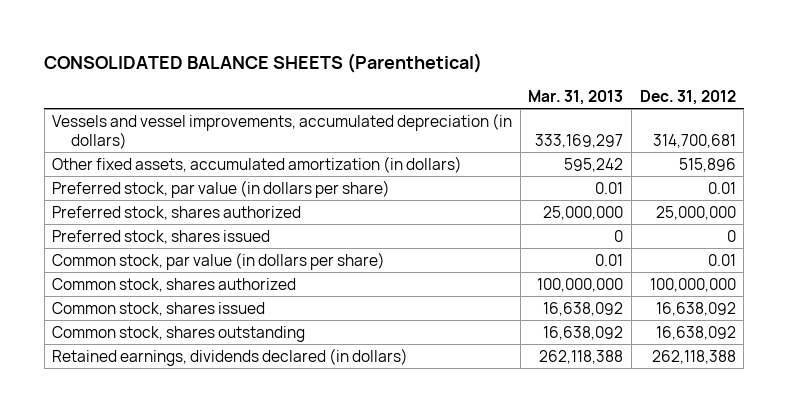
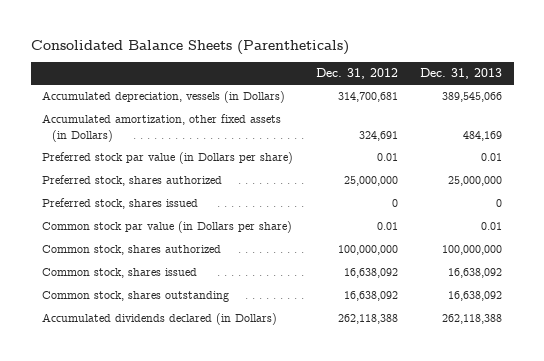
- CONSOLIDATED BALANCE SHEETS (Parenthetical)
+ Consolidated Balance Sheets (Parentheticals)
- | Mar. 31, 2013 | Dec. 31, 2012
+ | Dec. 31, 2012 | Dec. 31, 2013
- Vessels and vessel improvements, accumulated depreciation (in dollars) | 333,169,297 | 314,700,681
- Other fixed assets, accumulated amortization (in dollars) | 595,242 | 515,896
- Preferred stock, par value (in dollars per share) | 0.01 | 0.01
+ Accumulated depreciation, vessels (in Dollars) | 314,700,681 | 389,545,066
+ Accumulated amortization, other fixed assets (in Dollars) | 324,691 | 484,169
+ Preferred stock par value (in Dollars per share) | 0.01 | 0.01
- Common stock, par value (in dollars per share) | 0.01 | 0.01
+ Common stock par value (in Dollars per share) | 0.01 | 0.01
- Retained earnings, dividends declared (in dollars) | 262,118,388 | 262,118,388
+ Accumulated dividends declared (in Dollars) | 262,118,388 | 262,118,388

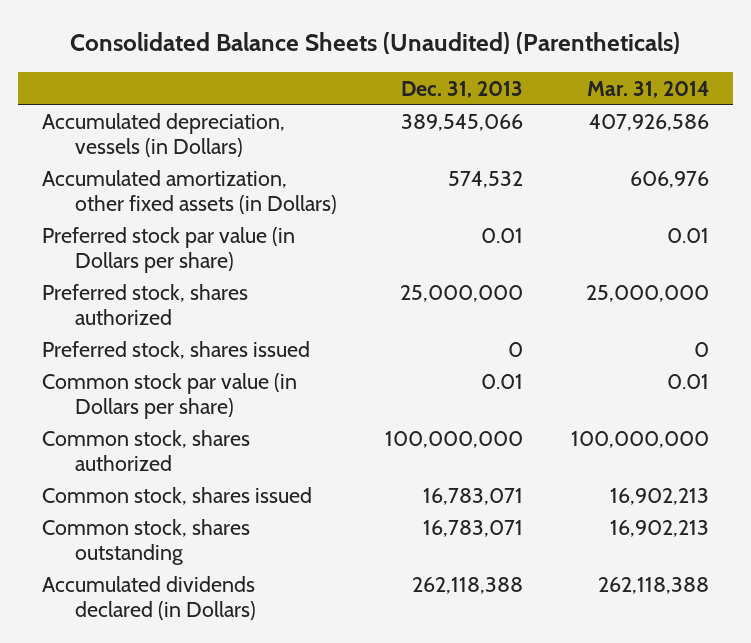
- Consolidated Balance Sheets (Parentheticals)
+ Consolidated Balance Sheets (Unaudited) (Parentheticals)
- | Dec. 31, 2012 | Dec. 31, 2013
+ | Dec. 31, 2013 | Mar. 31, 2014
- Accumulated amortization, other fixed assets (in Dollars) | 324,691 | 484,169
+ Accumulated amortization, other fixed assets (in Dollars) | 574,532 | 606,976
- Common stock, shares issued | 16,638,092 | 16,638,092
- Common stock, shares outstanding | 16,638,092 | 16,638,092
+ Common stock, shares issued | 16,783,071 | 16,902,213
+ Common stock, shares outstanding | 16,783,071 | 16,902,213

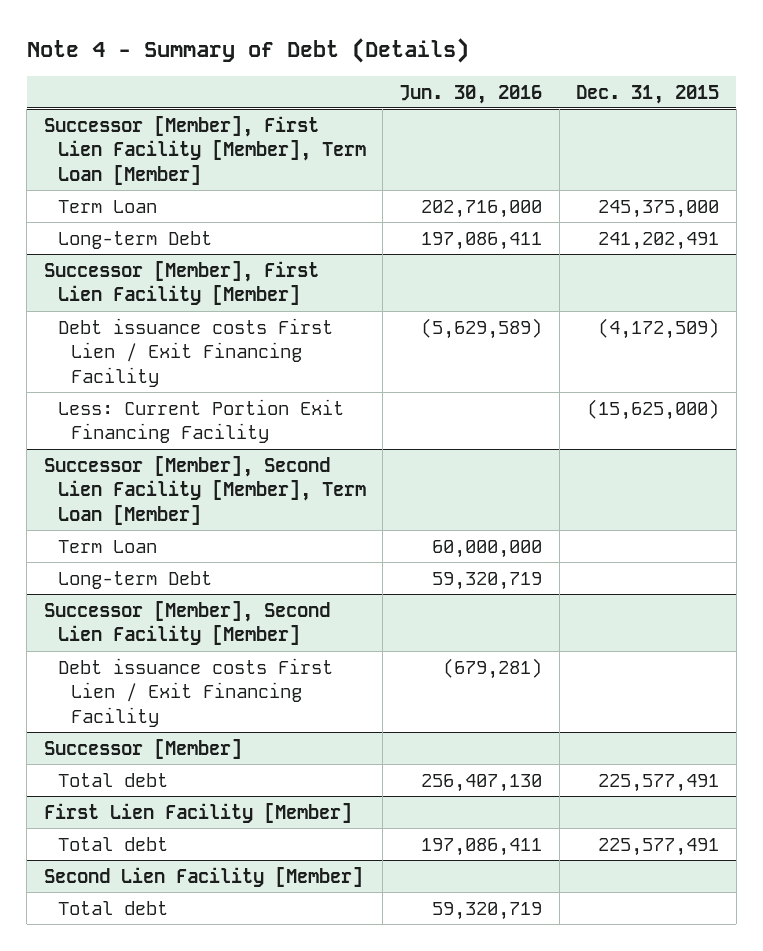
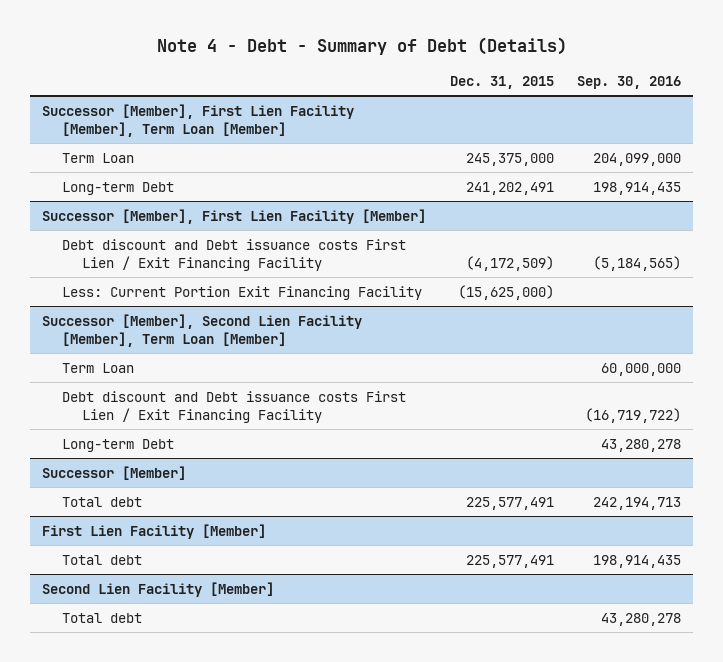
- Note 4 - Summary of Debt (Details)
+ Note 4 - Debt - Summary of Debt (Details)
- | Jun. 30, 2016 | Dec. 31, 2015
+ | Dec. 31, 2015 | Sep. 30, 2016
@ Successor [Member], First Lien Facility [Member]
- Debt issuance costs First Lien / Exit Financing Facility | (5,629,589) | (4,172,509)
+ Debt discount and Debt issuance costs First Lien / Exit Financing Facility | (4,172,509) | (5,184,565)
@ Successor [Member], Second Lien Facility [Member], Term Loan [Member]
+ Debt discount and Debt issuance costs First Lien / Exit Financing Facility | | (16,719,722)
- Successor [Member], Second Lien Facility [Member]
- Debt issuance costs First Lien / Exit Financing Facility | (679,281) |

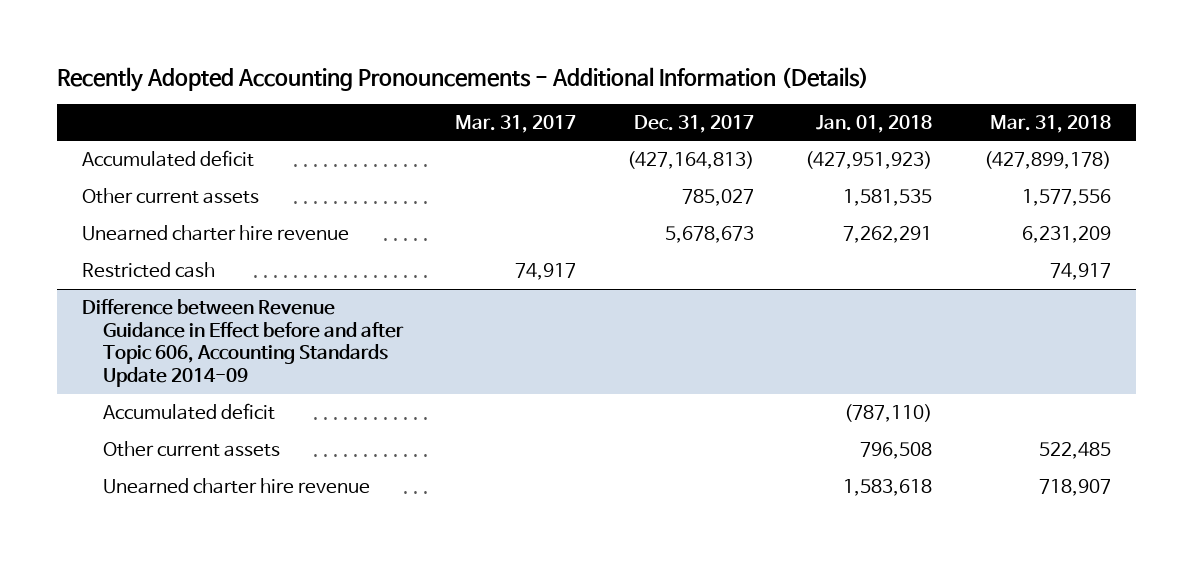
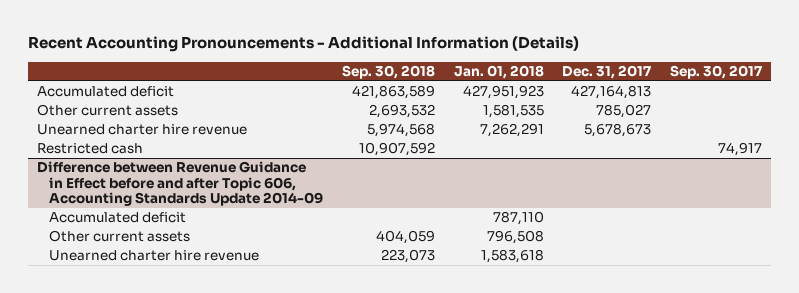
- Recently Adopted Accounting Pronouncements - Additional Information (Details)
+ Recent Accounting Pronouncements - Additional Information (Details)
- | Mar. 31, 2017 | Dec. 31, 2017 | Jan. 01, 2018 | Mar. 31, 2018
+ | Sep. 30, 2018 | Jan. 01, 2018 | Dec. 31, 2017 | Sep. 30, 2017
- Accumulated deficit | | (427,164,813) | (427,951,923) | (427,899,178)
+ Accumulated deficit | 421,863,589 | 427,951,923 | 427,164,813 |
@ Difference between Revenue Guidance in Effect before and after Topic 606, Accounting Standards Update 2014-09
- Accumulated deficit | | | (787,110) |
+ Accumulated deficit | | 787,110 | |

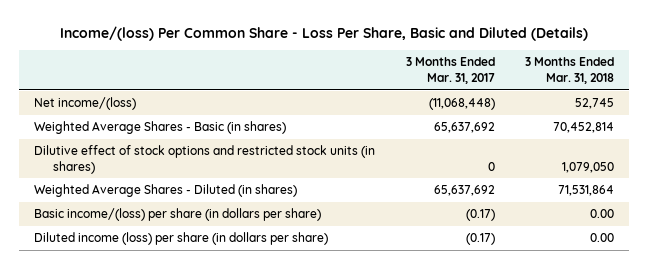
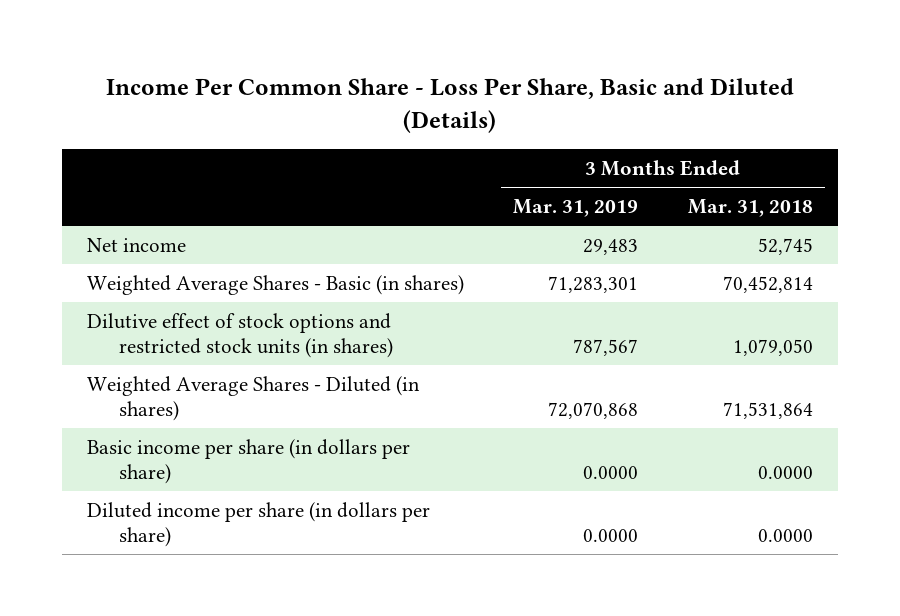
- Income/(loss) Per Common Share - Loss Per Share, Basic and Diluted (Details)
+ Income Per Common Share - Loss Per Share, Basic and Diluted (Details)
- | 3 Months Ended Mar. 31, 2017 | 3 Months Ended Mar. 31, 2018
+ | 3 Months Ended Mar. 31, 2019 | 3 Months Ended Mar. 31, 2018
- Net income/(loss) | (11,068,448) | 52,745
+ Net income | 29,483 | 52,745
- Basic income/(loss) per share (in dollars per share) | (0.17) | 0.00
- Diluted income (loss) per share (in dollars per share) | (0.17) | 0.00
+ Basic income per share (in dollars per share) | 0.0000 | 0.0000
+ Diluted income per share (in dollars per share) | 0.0000 | 0.0000

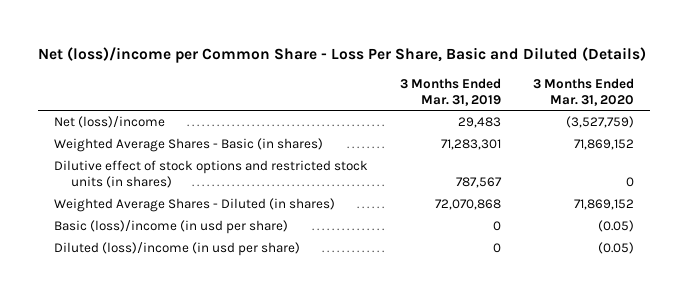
- Income Per Common Share - Loss Per Share, Basic and Diluted (Details)
+ Net (loss)/income per Common Share - Loss Per Share, Basic and Diluted (Details)
- | 3 Months Ended Mar. 31, 2019 | 3 Months Ended Mar. 31, 2018
+ | 3 Months Ended Mar. 31, 2019 | 3 Months Ended Mar. 31, 2020
- Net income | 29,483 | 52,745
+ Net (loss)/income | 29,483 | (3,527,759)
- Basic income per share (in dollars per share) | 0.0000 | 0.0000
- Diluted income per share (in dollars per share) | 0.0000 | 0.0000
+ Basic (loss)/income (in usd per share) | 0 | (0.05)
+ Diluted (loss)/income (in usd per share) | 0 | (0.05)

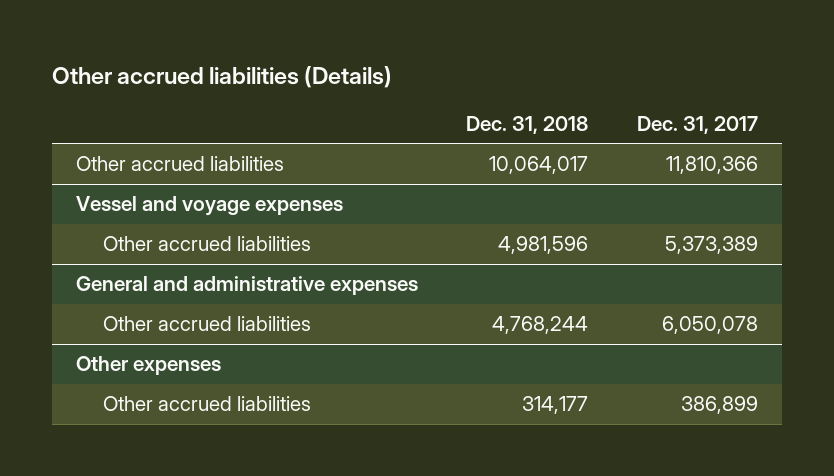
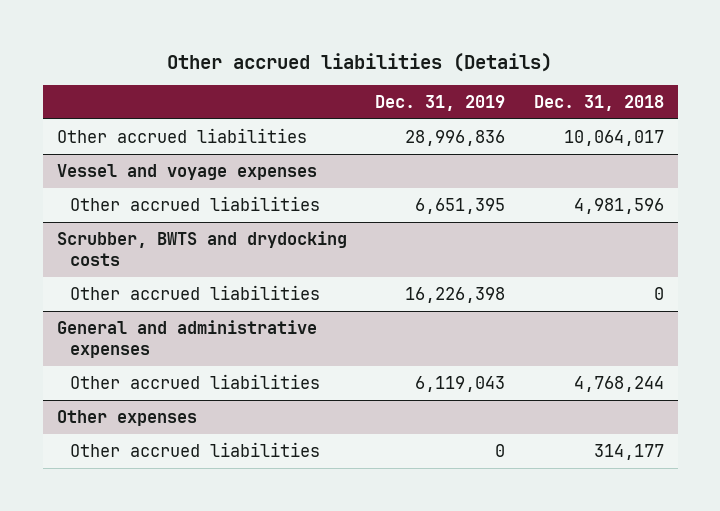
- | Dec. 31, 2018 | Dec. 31, 2017
+ | Dec. 31, 2019 | Dec. 31, 2018
+ Scrubber, BWTS and drydocking costs
+ Other accrued liabilities | 16,226,398 | 0

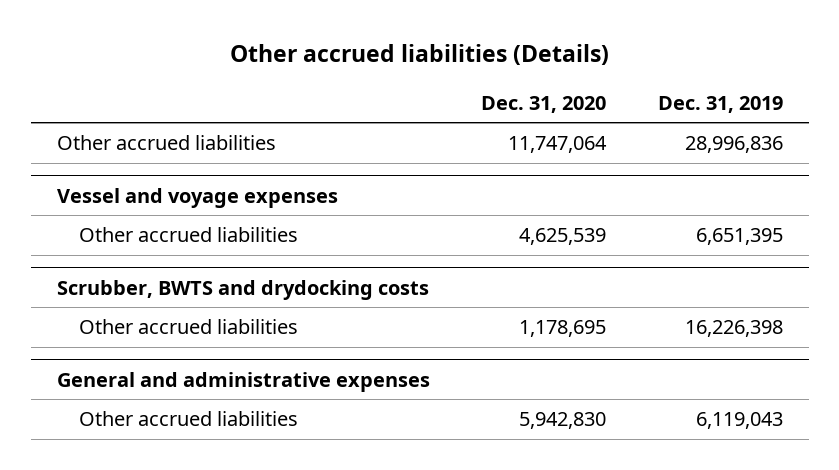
- | Dec. 31, 2019 | Dec. 31, 2018
+ | Dec. 31, 2020 | Dec. 31, 2019
- Other expenses
- Other accrued liabilities | 0 | 314,177

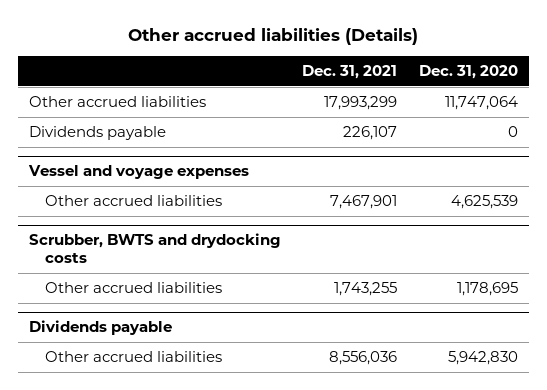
- | Dec. 31, 2020 | Dec. 31, 2019
+ | Dec. 31, 2021 | Dec. 31, 2020
+ Dividends payable | 226,107 | 0
- General and administrative expenses
+ Dividends payable

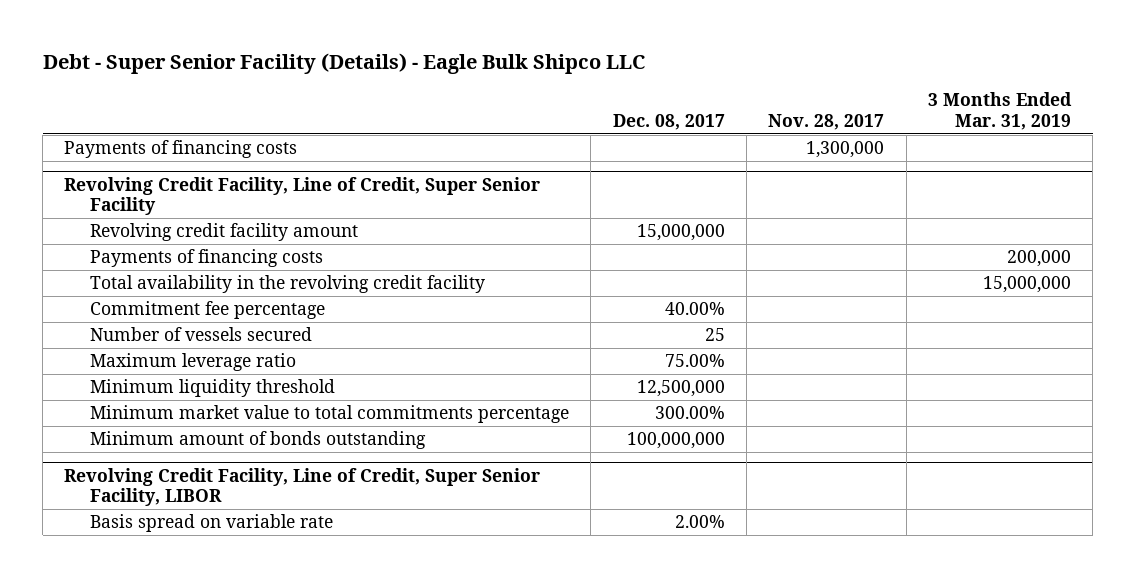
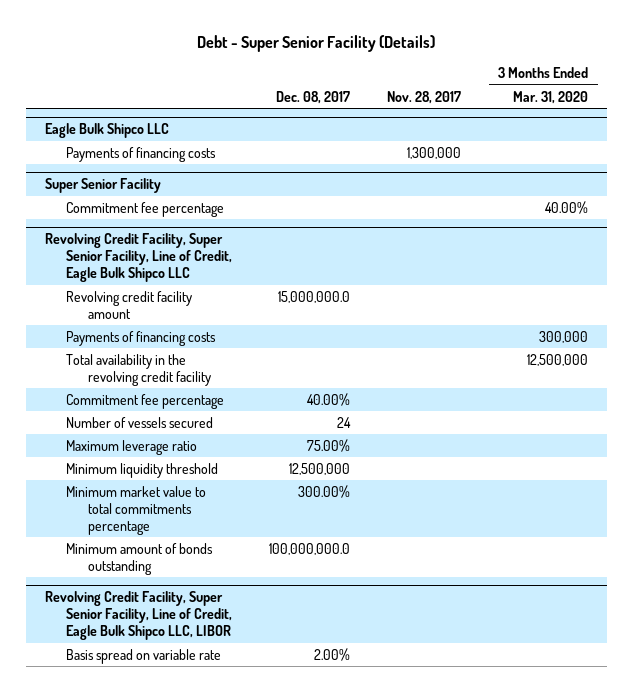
- Debt - Super Senior Facility (Details) - Eagle Bulk Shipco LLC
+ Debt - Super Senior Facility (Details)
- | Dec. 08, 2017 | Nov. 28, 2017 | 3 Months Ended Mar. 31, 2019
+ | Dec. 08, 2017 | Nov. 28, 2017 | 3 Months Ended Mar. 31, 2020
+ Eagle Bulk Shipco LLC
- Revolving Credit Facility, Line of Credit, Super Senior Facility
- Revolving credit facility amount | 15,000,000 | |
+ Super Senior Facility
+ Commitment fee percentage | | | 40.00%
+ Revolving Credit Facility, Super Senior Facility, Line of Credit, Eagle Bulk Shipco LLC
+ Revolving credit facility amount | 15,000,000.0 | |
- Number of vessels secured | 25 | |
+ Number of vessels secured | 24 | |
- Minimum amount of bonds outstanding | 100,000,000 | |
- Revolving Credit Facility, Line of Credit, Super Senior Facility, LIBOR
+ Minimum amount of bonds outstanding | 100,000,000.0 | |
+ Revolving Credit Facility, Super Senior Facility, Line of Credit, Eagle Bulk Shipco LLC, LIBOR

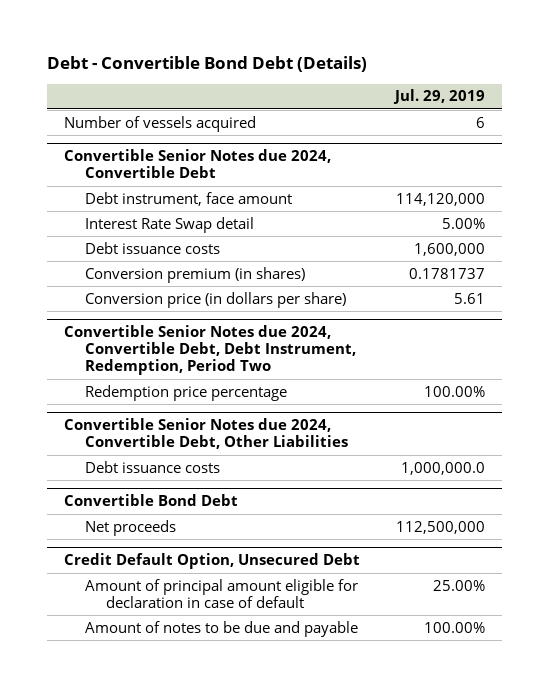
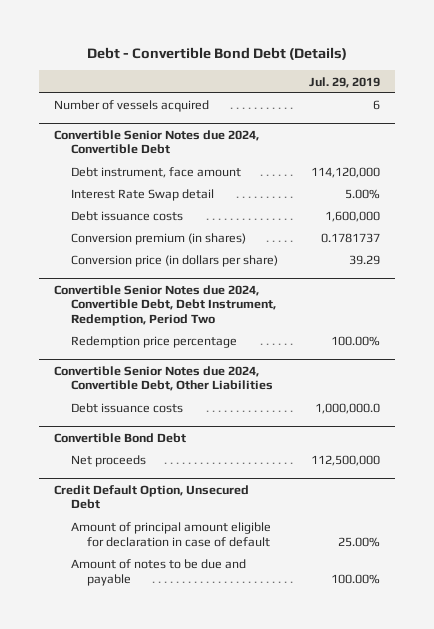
@ Convertible Senior Notes due 2024, Convertible Debt
- Conversion price (in dollars per share) | 5.61
+ Conversion price (in dollars per share) | 39.29

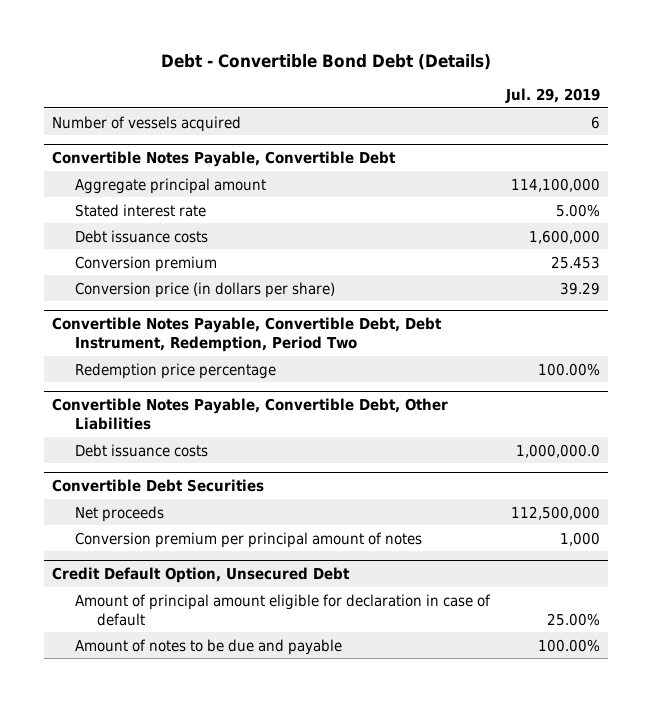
- Convertible Senior Notes due 2024, Convertible Debt
- Debt instrument, face amount | 114,120,000
- Interest Rate Swap detail | 5.00%
+ Convertible Notes Payable, Convertible Debt
+ Aggregate principal amount | 114,100,000
+ Stated interest rate | 5.00%
- Conversion premium (in shares) | 0.1781737
+ Conversion premium | 25.453
- Convertible Senior Notes due 2024, Convertible Debt, Debt Instrument, Redemption, Period Two
+ Convertible Notes Payable, Convertible Debt, Debt Instrument, Redemption, Period Two
- Convertible Senior Notes due 2024, Convertible Debt, Other Liabilities
+ Convertible Notes Payable, Convertible Debt, Other Liabilities
- Convertible Bond Debt
+ Convertible Debt Securities
+ Conversion premium per principal amount of notes | 1,000

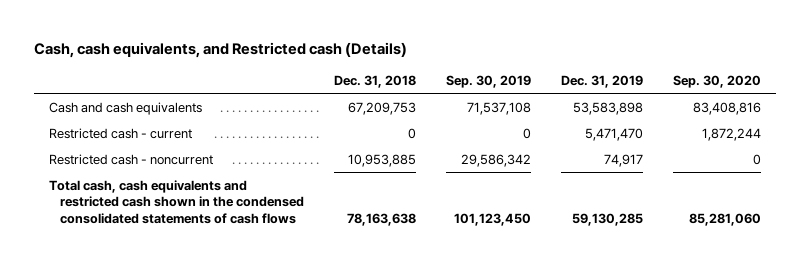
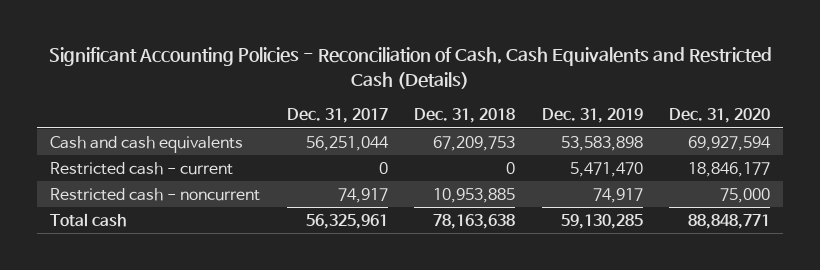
- Cash, cash equivalents, and Restricted cash (Details)
+ Significant Accounting Policies - Reconciliation of Cash, Cash Equivalents and Restricted Cash (Details)
- | Dec. 31, 2018 | Sep. 30, 2019 | Dec. 31, 2019 | Sep. 30, 2020
+ | Dec. 31, 2017 | Dec. 31, 2018 | Dec. 31, 2019 | Dec. 31, 2020
- Total cash, cash equivalents and restricted cash shown in the condensed consolidated statements of cash flows | 78,163,638 | 101,123,450 | 59,130,285 | 85,281,060
+ Total cash | 56,325,961 | 78,163,638 | 59,130,285 | 88,848,771

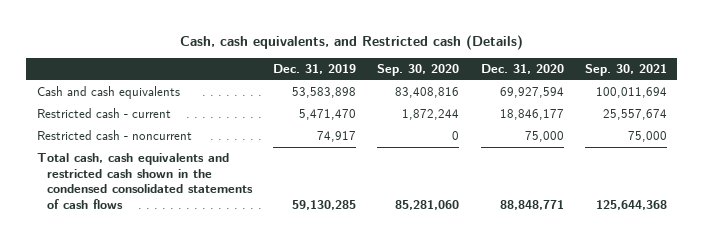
- Significant Accounting Policies - Reconciliation of Cash, Cash Equivalents and Restricted Cash (Details)
+ Cash, cash equivalents, and Restricted cash (Details)
- | Dec. 31, 2017 | Dec. 31, 2018 | Dec. 31, 2019 | Dec. 31, 2020
+ | Dec. 31, 2019 | Sep. 30, 2020 | Dec. 31, 2020 | Sep. 30, 2021
- Total cash | 56,325,961 | 78,163,638 | 59,130,285 | 88,848,771
+ Total cash, cash equivalents and restricted cash shown in the condensed consolidated statements of cash flows | 59,130,285 | 85,281,060 | 88,848,771 | 125,644,368

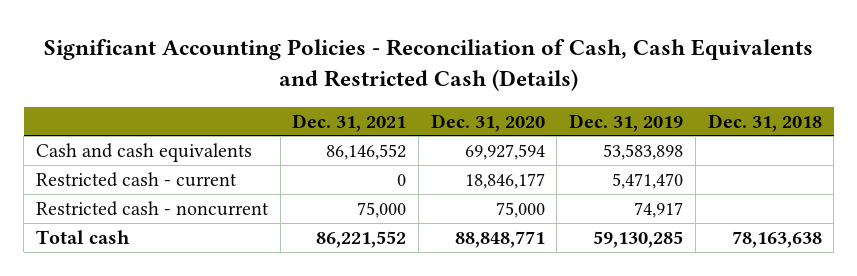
- Cash, cash equivalents, and Restricted cash (Details)
+ Significant Accounting Policies - Reconciliation of Cash, Cash Equivalents and Restricted Cash (Details)
- | Dec. 31, 2019 | Sep. 30, 2020 | Dec. 31, 2020 | Sep. 30, 2021
+ | Dec. 31, 2021 | Dec. 31, 2020 | Dec. 31, 2019 | Dec. 31, 2018
- Total cash, cash equivalents and restricted cash shown in the condensed consolidated statements of cash flows | 59,130,285 | 85,281,060 | 88,848,771 | 125,644,368
+ Total cash | 86,221,552 | 88,848,771 | 59,130,285 | 78,163,638

